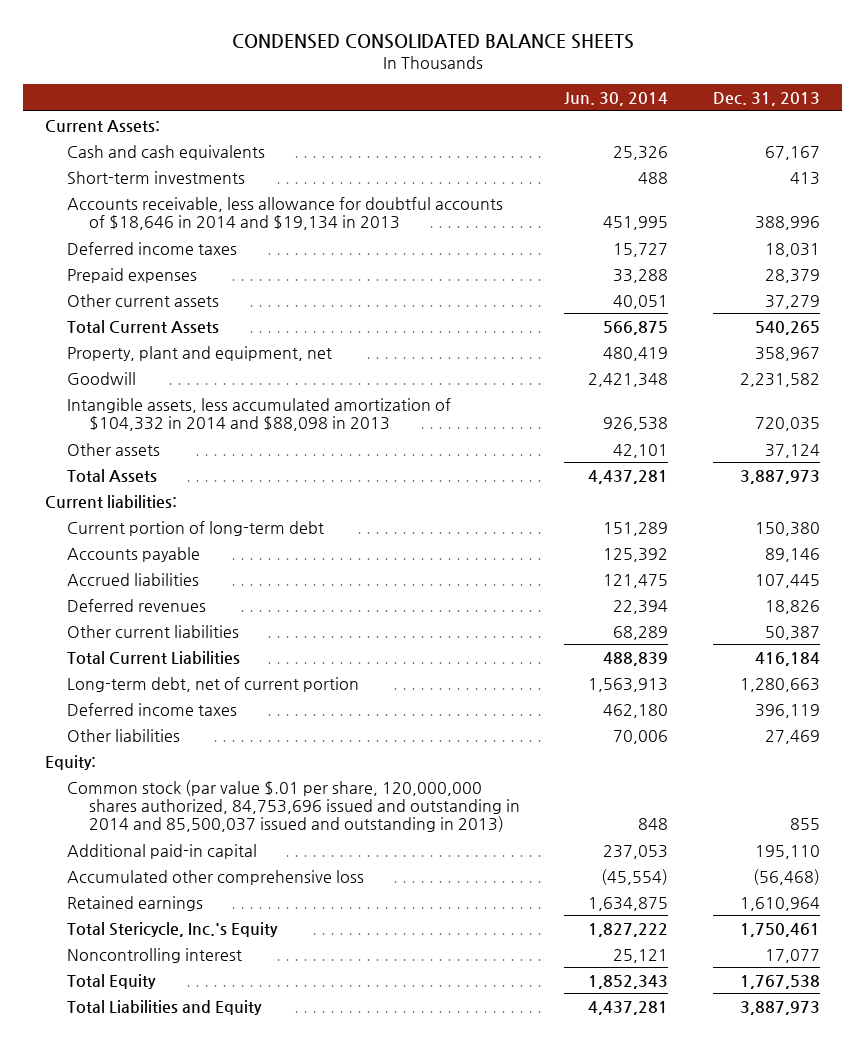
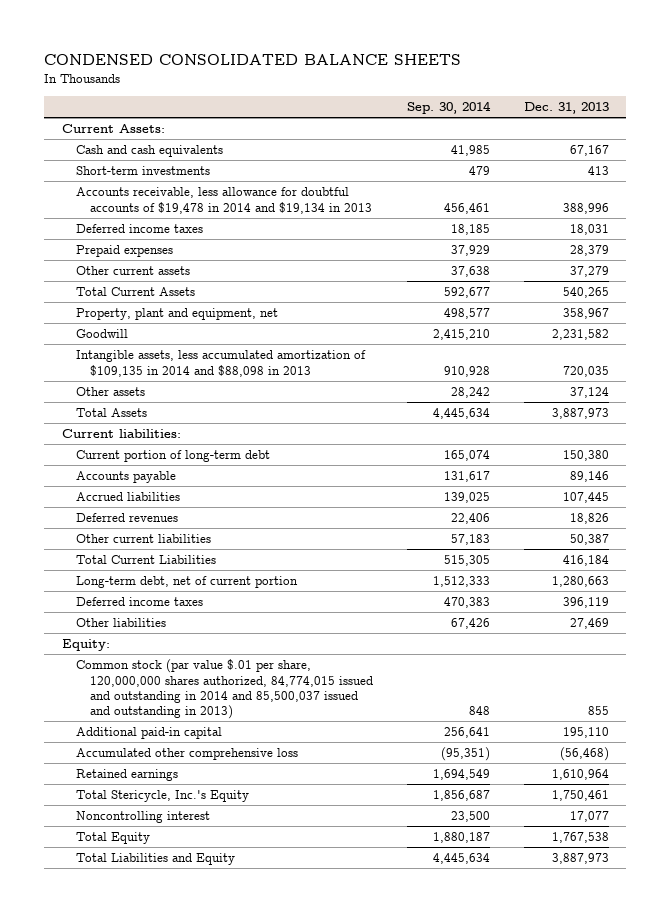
- | Jun. 30, 2014 | Dec. 31, 2013
+ | Sep. 30, 2014 | Dec. 31, 2013
- Accounts receivable, less allowance for doubtful accounts of $18,646 in 2014 and $19,134 in 2013 | 451,995 | 388,996
+ Accounts receivable, less allowance for doubtful accounts of $19,478 in 2014 and $19,134 in 2013 | 456,461 | 388,996
- Intangible assets, less accumulated amortization of $104,332 in 2014 and $88,098 in 2013 | 926,538 | 720,035
+ Intangible assets, less accumulated amortization of $109,135 in 2014 and $88,098 in 2013 | 910,928 | 720,035
- Common stock (par value $.01 per share, 120,000,000 shares authorized, 84,753,696 issued and outstanding in 2014 and 85,500,037 issued and outstanding in 2013) | 848 | 855
+ Common stock (par value $.01 per share, 120,000,000 shares authorized, 84,774,015 issued and outstanding in 2014 and 85,500,037 issued and outstanding in 2013) | 848 | 855

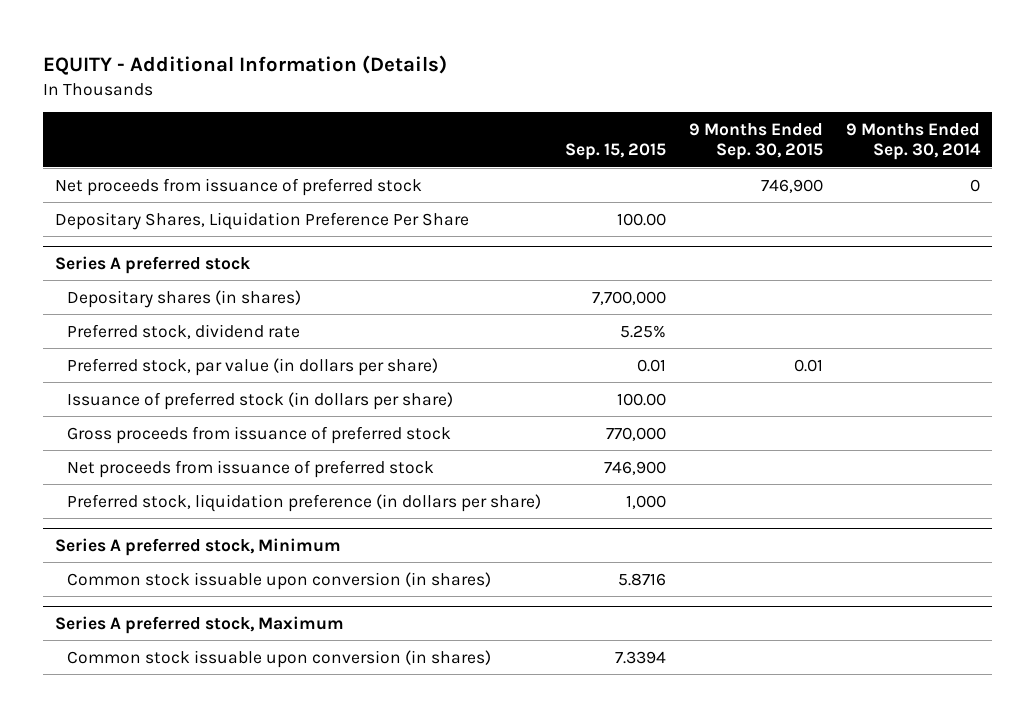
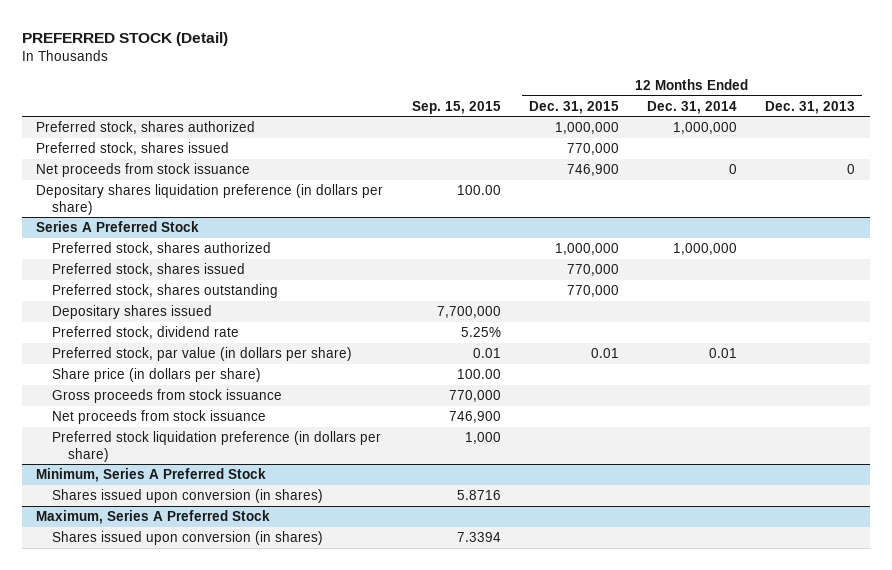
- EQUITY - Additional Information (Details)
+ PREFERRED STOCK (Detail)
- | Sep. 15, 2015 | 9 Months Ended Sep. 30, 2015 | 9 Months Ended Sep. 30, 2014
+ | Sep. 15, 2015 | 12 Months Ended Dec. 31, 2015 | 12 Months Ended Dec. 31, 2014 | 12 Months Ended Dec. 31, 2013
- Net proceeds from issuance of preferred stock | | 746,900 | 0
- Depositary Shares, Liquidation Preference Per Share | 100.00 | |
- Series A preferred stock
- Depositary shares (in shares) | 7,700,000 | |
+ Preferred stock, shares authorized | | 1,000,000 | 1,000,000 |
+ Preferred stock, shares issued | | 770,000 | |
+ Net proceeds from stock issuance | | 746,900 | 0 | 0
+ Depositary shares liquidation preference (in dollars per share) | 100.00 | | |
+ Series A Preferred Stock
+ Preferred stock, shares authorized | | 1,000,000 | 1,000,000 |
+ Preferred stock, shares issued | | 770,000 | |
+ Preferred stock, shares outstanding | | 770,000 | |
+ Depositary shares issued | 7,700,000 | | |
- Issuance of preferred stock (in dollars per share) | 100.00 | |
- Gross proceeds from issuance of preferred stock | 770,000 | |
- Net proceeds from issuance of preferred stock | 746,900 | |
- Preferred stock, liquidation preference (in dollars per share) | 1,000 | |
- Series A preferred stock, Minimum
- Common stock issuable upon conversion (in shares) | 5.8716 | |
- Series A preferred stock, Maximum
- Common stock issuable upon conversion (in shares) | 7.3394 | |
+ Share price (in dollars per share) | 100.00 | | |
+ Gross proceeds from stock issuance | 770,000 | | |
+ Net proceeds from stock issuance | 746,900 | | |
+ Preferred stock liquidation preference (in dollars per share) | 1,000 | | |
+ Minimum, Series A Preferred Stock
+ Shares issued upon conversion (in shares) | 5.8716 | | |
+ Maximum, Series A Preferred Stock
+ Shares issued upon conversion (in shares) | 7.3394 | | |

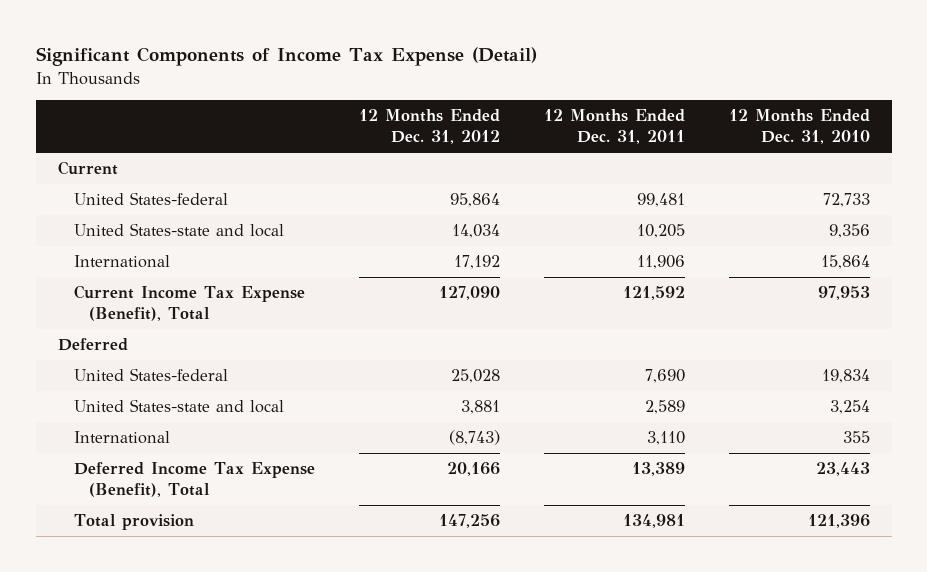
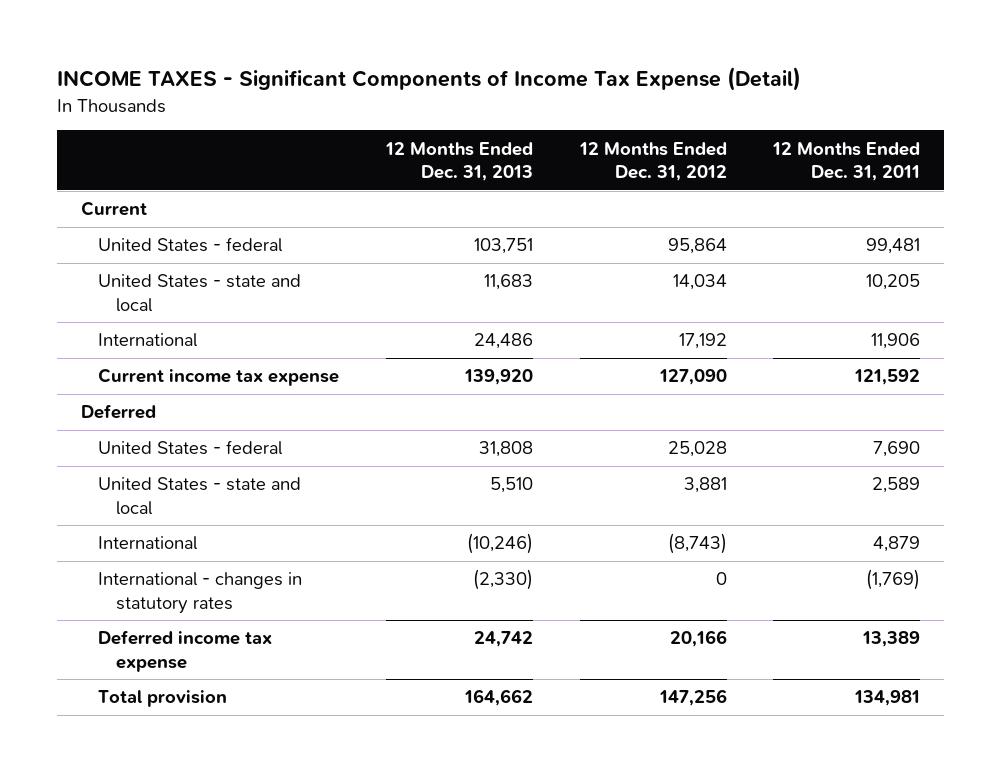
- Significant Components of Income Tax Expense (Detail)
+ INCOME TAXES - Significant Components of Income Tax Expense (Detail)
- | 12 Months Ended Dec. 31, 2012 | 12 Months Ended Dec. 31, 2011 | 12 Months Ended Dec. 31, 2010
+ | 12 Months Ended Dec. 31, 2013 | 12 Months Ended Dec. 31, 2012 | 12 Months Ended Dec. 31, 2011
- United States-federal | 95,864 | 99,481 | 72,733
- United States-state and local | 14,034 | 10,205 | 9,356
+ United States - federal | 103,751 | 95,864 | 99,481
+ United States - state and local | 11,683 | 14,034 | 10,205
- Current Income Tax Expense (Benefit), Total | 127,090 | 121,592 | 97,953
+ Current income tax expense | 139,920 | 127,090 | 121,592
- United States-federal | 25,028 | 7,690 | 19,834
- United States-state and local | 3,881 | 2,589 | 3,254
- International | (8,743) | 3,110 | 355
- Deferred Income Tax Expense (Benefit), Total | 20,166 | 13,389 | 23,443
+ United States - federal | 31,808 | 25,028 | 7,690
+ United States - state and local | 5,510 | 3,881 | 2,589
+ International | (10,246) | (8,743) | 4,879
+ International - changes in statutory rates | (2,330) | 0 | (1,769)
+ Deferred income tax expense | 24,742 | 20,166 | 13,389

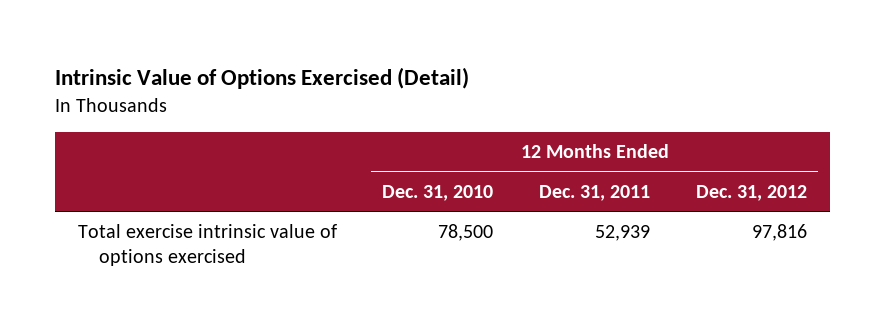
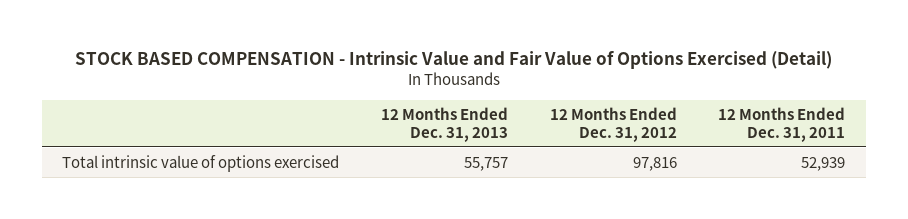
- Intrinsic Value of Options Exercised (Detail)
+ STOCK BASED COMPENSATION - Intrinsic Value and Fair Value of Options Exercised (Detail)
- | 12 Months Ended Dec. 31, 2010 | 12 Months Ended Dec. 31, 2011 | 12 Months Ended Dec. 31, 2012
+ | 12 Months Ended Dec. 31, 2013 | 12 Months Ended Dec. 31, 2012 | 12 Months Ended Dec. 31, 2011
- Total exercise intrinsic value of options exercised | 78,500 | 52,939 | 97,816
+ Total intrinsic value of options exercised | 55,757 | 97,816 | 52,939

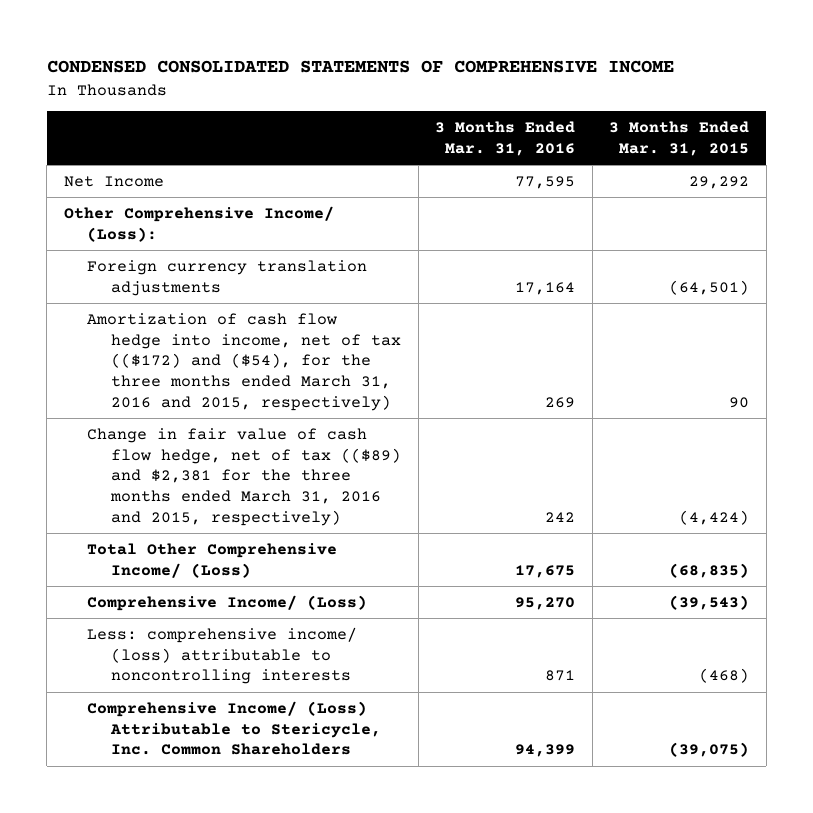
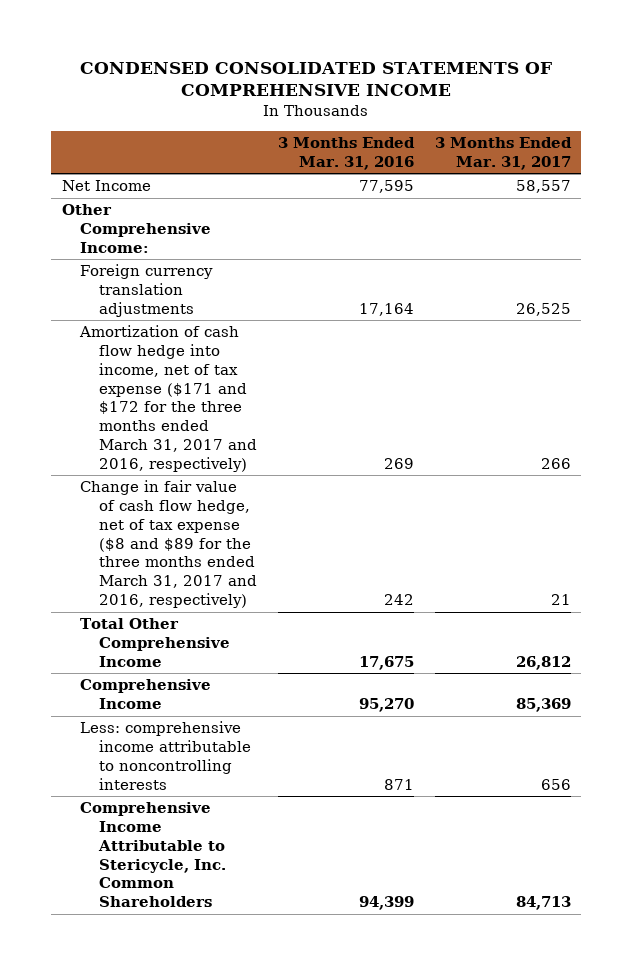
- | 3 Months Ended Mar. 31, 2016 | 3 Months Ended Mar. 31, 2015
+ | 3 Months Ended Mar. 31, 2016 | 3 Months Ended Mar. 31, 2017
- Other Comprehensive Income/ (Loss):
+ Other Comprehensive Income:
- Amortization of cash flow hedge into income, net of tax (($172) and ($54), for the three months ended March 31, 2016 and 2015, respectively) | 269 | 90
- Change in fair value of cash flow hedge, net of tax (($89) and $2,381 for the three months ended March 31, 2016 and 2015, respectively) | 242 | (4,424)
- Total Other Comprehensive Income/ (Loss) | 17,675 | (68,835)
- Comprehensive Income/ (Loss) | 95,270 | (39,543)
- Less: comprehensive income/ (loss) attributable to noncontrolling interests | 871 | (468)
- Comprehensive Income/ (Loss) Attributable to Stericycle, Inc. Common Shareholders | 94,399 | (39,075)
+ Amortization of cash flow hedge into income, net of tax expense ($171 and $172 for the three months ended March 31, 2017 and 2016, respectively) | 269 | 266
+ Change in fair value of cash flow hedge, net of tax expense ($8 and $89 for the three months ended March 31, 2017 and 2016, respectively) | 242 | 21
+ Total Other Comprehensive Income | 17,675 | 26,812
+ Comprehensive Income | 95,270 | 85,369
+ Less: comprehensive income attributable to noncontrolling interests | 871 | 656
+ Comprehensive Income Attributable to Stericycle, Inc. Common Shareholders | 94,399 | 84,713

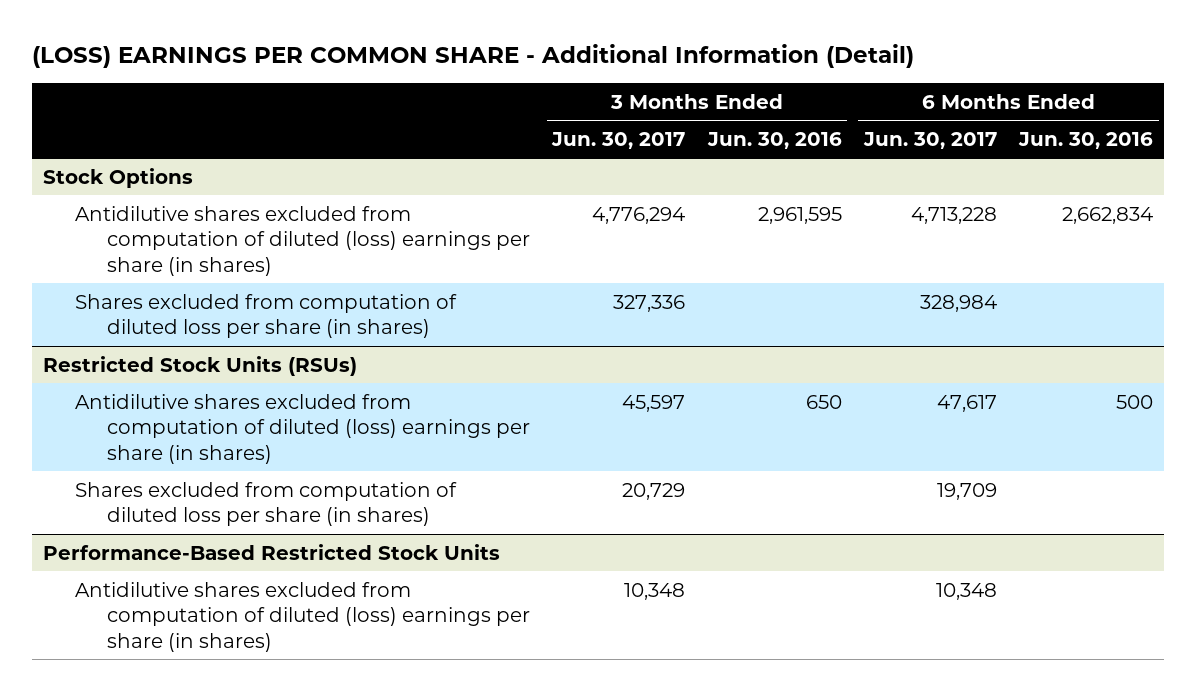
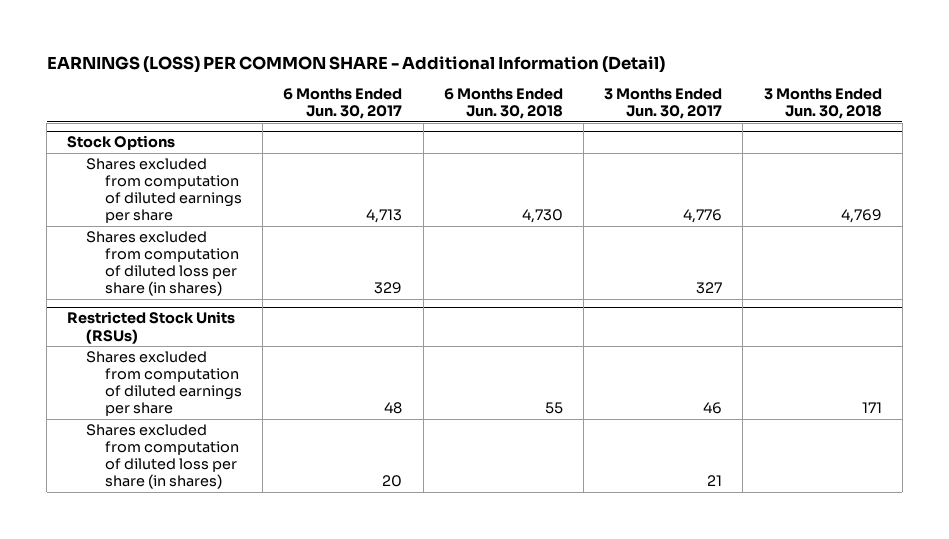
- (LOSS) EARNINGS PER COMMON SHARE - Additional Information (Detail)
+ EARNINGS (LOSS) PER COMMON SHARE - Additional Information (Detail)
- | 3 Months Ended Jun. 30, 2017 | 3 Months Ended Jun. 30, 2016 | 6 Months Ended Jun. 30, 2017 | 6 Months Ended Jun. 30, 2016
+ | 6 Months Ended Jun. 30, 2017 | 6 Months Ended Jun. 30, 2018 | 3 Months Ended Jun. 30, 2017 | 3 Months Ended Jun. 30, 2018
@ Stock Options
- Antidilutive shares excluded from computation of diluted (loss) earnings per share (in shares) | 4,776,294 | 2,961,595 | 4,713,228 | 2,662,834
- Shares excluded from computation of diluted loss per share (in shares) | 327,336 | | 328,984 |
+ Shares excluded from computation of diluted earnings per share | 4,713 | 4,730 | 4,776 | 4,769
+ Shares excluded from computation of diluted loss per share (in shares) | 329 | | 327 |
@ Restricted Stock Units (RSUs)
- Antidilutive shares excluded from computation of diluted (loss) earnings per share (in shares) | 45,597 | 650 | 47,617 | 500
- Shares excluded from computation of diluted loss per share (in shares) | 20,729 | | 19,709 |
- Performance-Based Restricted Stock Units
- Antidilutive shares excluded from computation of diluted (loss) earnings per share (in shares) | 10,348 | | 10,348 |
@ Restricted Stock Units (RSUs)
+ Shares excluded from computation of diluted earnings per share | 48 | 55 | 46 | 171
+ Shares excluded from computation of diluted loss per share (in shares) | 20 | | 21 |

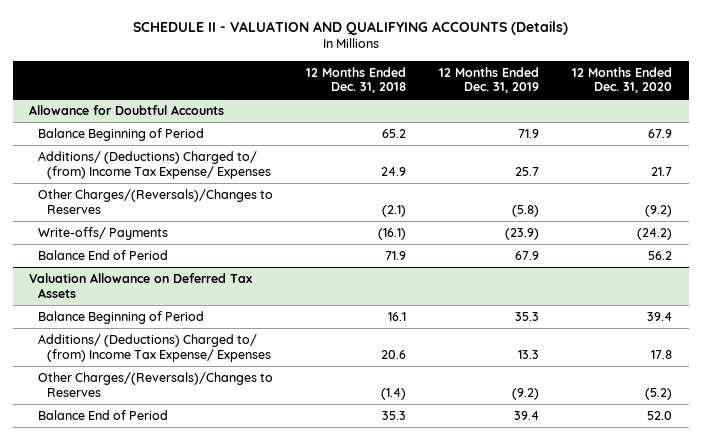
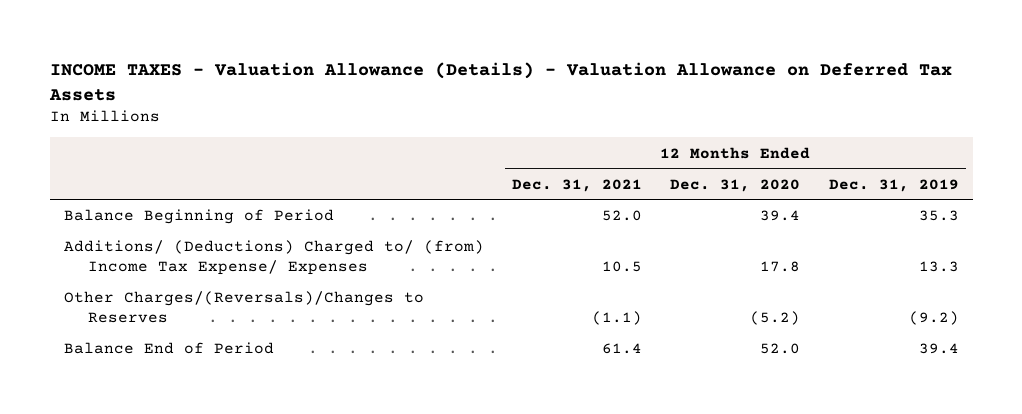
- SCHEDULE II - VALUATION AND QUALIFYING ACCOUNTS (Details)
+ INCOME TAXES - Valuation Allowance (Details) - Valuation Allowance on Deferred Tax Assets
- | 12 Months Ended Dec. 31, 2018 | 12 Months Ended Dec. 31, 2019 | 12 Months Ended Dec. 31, 2020
+ | 12 Months Ended Dec. 31, 2021 | 12 Months Ended Dec. 31, 2020 | 12 Months Ended Dec. 31, 2019
- Allowance for Doubtful Accounts
- Balance Beginning of Period | 65.2 | 71.9 | 67.9
- Additions/ (Deductions) Charged to/ (from) Income Tax Expense/ Expenses | 24.9 | 25.7 | 21.7
- Other Charges/(Reversals)/Changes to Reserves | (2.1) | (5.8) | (9.2)
- Write-offs/ Payments | (16.1) | (23.9) | (24.2)
- Balance End of Period | 71.9 | 67.9 | 56.2
- Valuation Allowance on Deferred Tax Assets

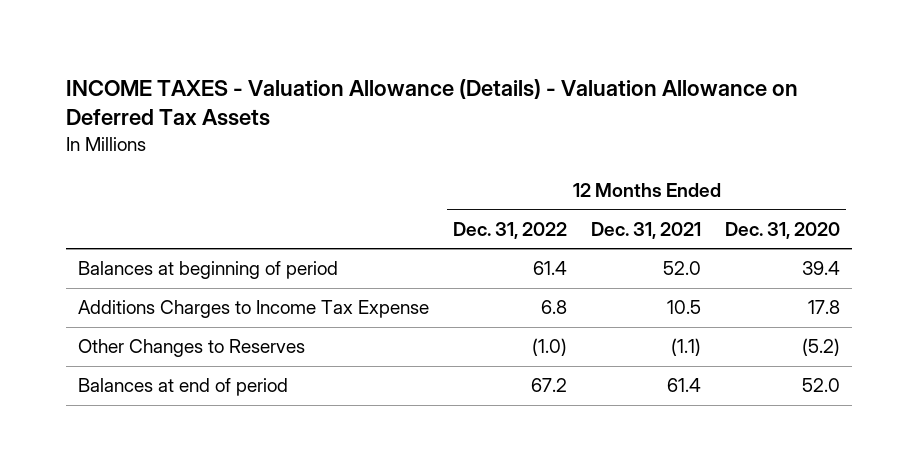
- | 12 Months Ended Dec. 31, 2021 | 12 Months Ended Dec. 31, 2020 | 12 Months Ended Dec. 31, 2019
+ | 12 Months Ended Dec. 31, 2022 | 12 Months Ended Dec. 31, 2021 | 12 Months Ended Dec. 31, 2020
- Balance Beginning of Period | 52.0 | 39.4 | 35.3
- Additions/ (Deductions) Charged to/ (from) Income Tax Expense/ Expenses | 10.5 | 17.8 | 13.3
- Other Charges/(Reversals)/Changes to Reserves | (1.1) | (5.2) | (9.2)
- Balance End of Period | 61.4 | 52.0 | 39.4
+ Balances at beginning of period | 61.4 | 52.0 | 39.4
+ Additions Charges to Income Tax Expense | 6.8 | 10.5 | 17.8
+ Other Changes to Reserves | (1.0) | (1.1) | (5.2)
+ Balances at end of period | 67.2 | 61.4 | 52.0

